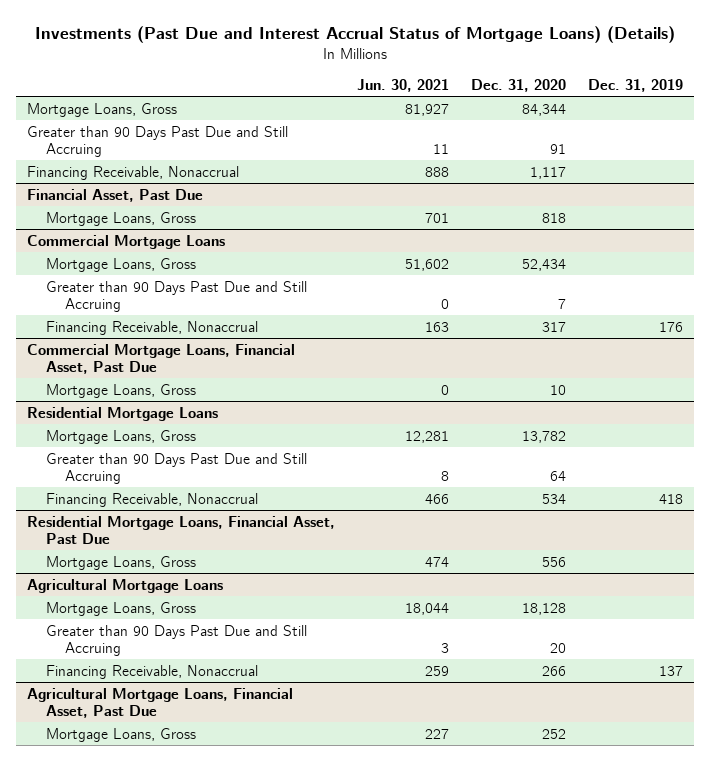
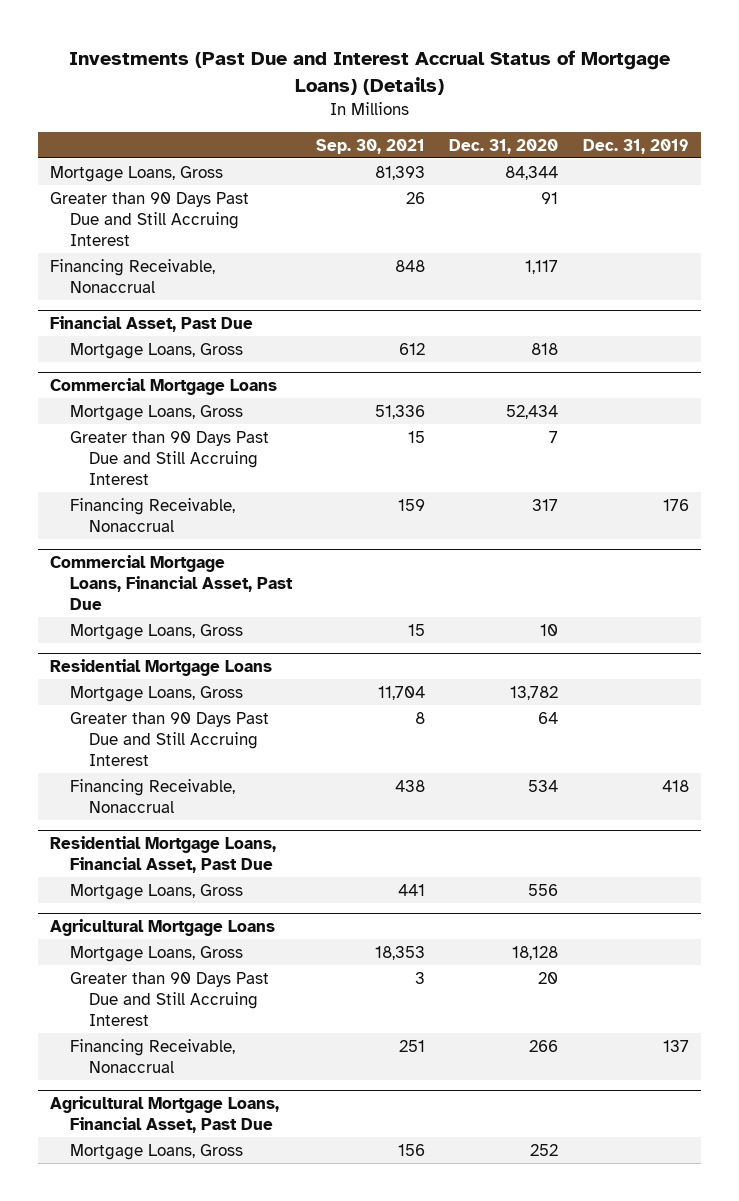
- | Jun. 30, 2021 | Dec. 31, 2020 | Dec. 31, 2019
+ | Sep. 30, 2021 | Dec. 31, 2020 | Dec. 31, 2019
- Greater than 90 Days Past Due and Still Accruing | 11 | 91 |
+ Greater than 90 Days Past Due and Still Accruing Interest | 26 | 91 |
@ Commercial Mortgage Loans
- Greater than 90 Days Past Due and Still Accruing | 0 | 7 |
+ Greater than 90 Days Past Due and Still Accruing Interest | 15 | 7 |
@ Residential Mortgage Loans
- Greater than 90 Days Past Due and Still Accruing | 8 | 64 |
+ Greater than 90 Days Past Due and Still Accruing Interest | 8 | 64 |
@ Agricultural Mortgage Loans
- Greater than 90 Days Past Due and Still Accruing | 3 | 20 |
+ Greater than 90 Days Past Due and Still Accruing Interest | 3 | 20 |

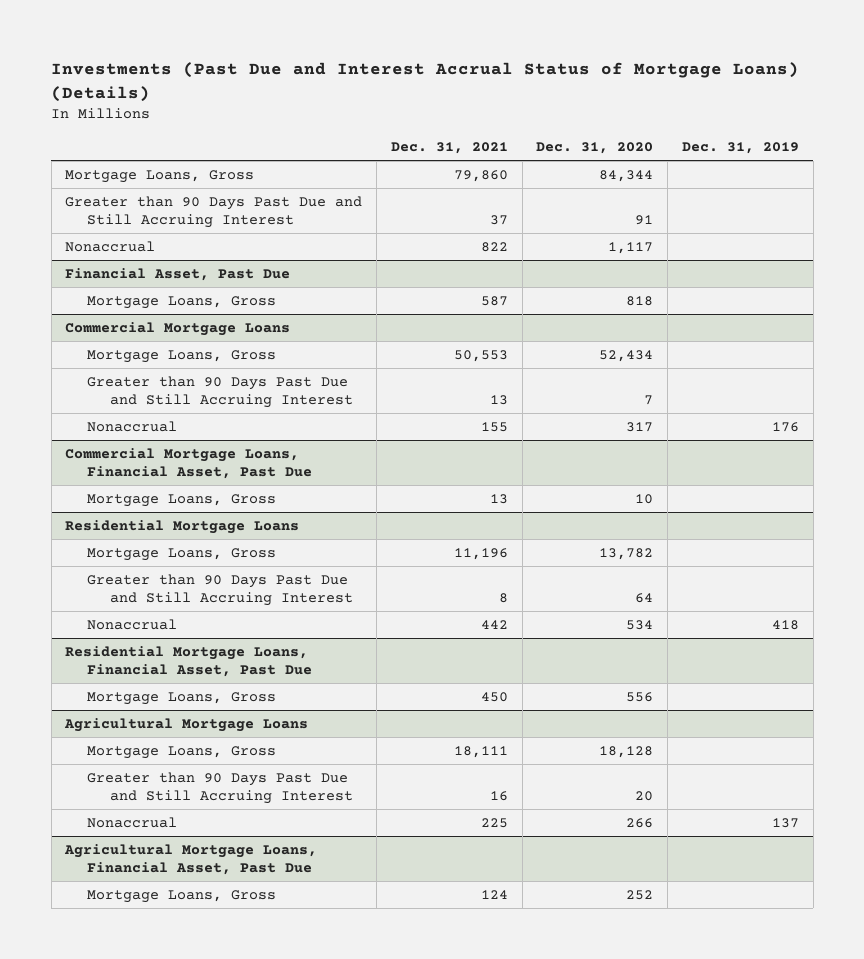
- | Sep. 30, 2021 | Dec. 31, 2020 | Dec. 31, 2019
+ | Dec. 31, 2021 | Dec. 31, 2020 | Dec. 31, 2019
- Financing Receivable, Nonaccrual | 848 | 1,117 |
+ Nonaccrual | 822 | 1,117 |
@ Commercial Mortgage Loans
- Financing Receivable, Nonaccrual | 159 | 317 | 176
+ Nonaccrual | 155 | 317 | 176
@ Residential Mortgage Loans
- Financing Receivable, Nonaccrual | 438 | 534 | 418
+ Nonaccrual | 442 | 534 | 418
@ Agricultural Mortgage Loans
- Financing Receivable, Nonaccrual | 251 | 266 | 137
+ Nonaccrual | 225 | 266 | 137

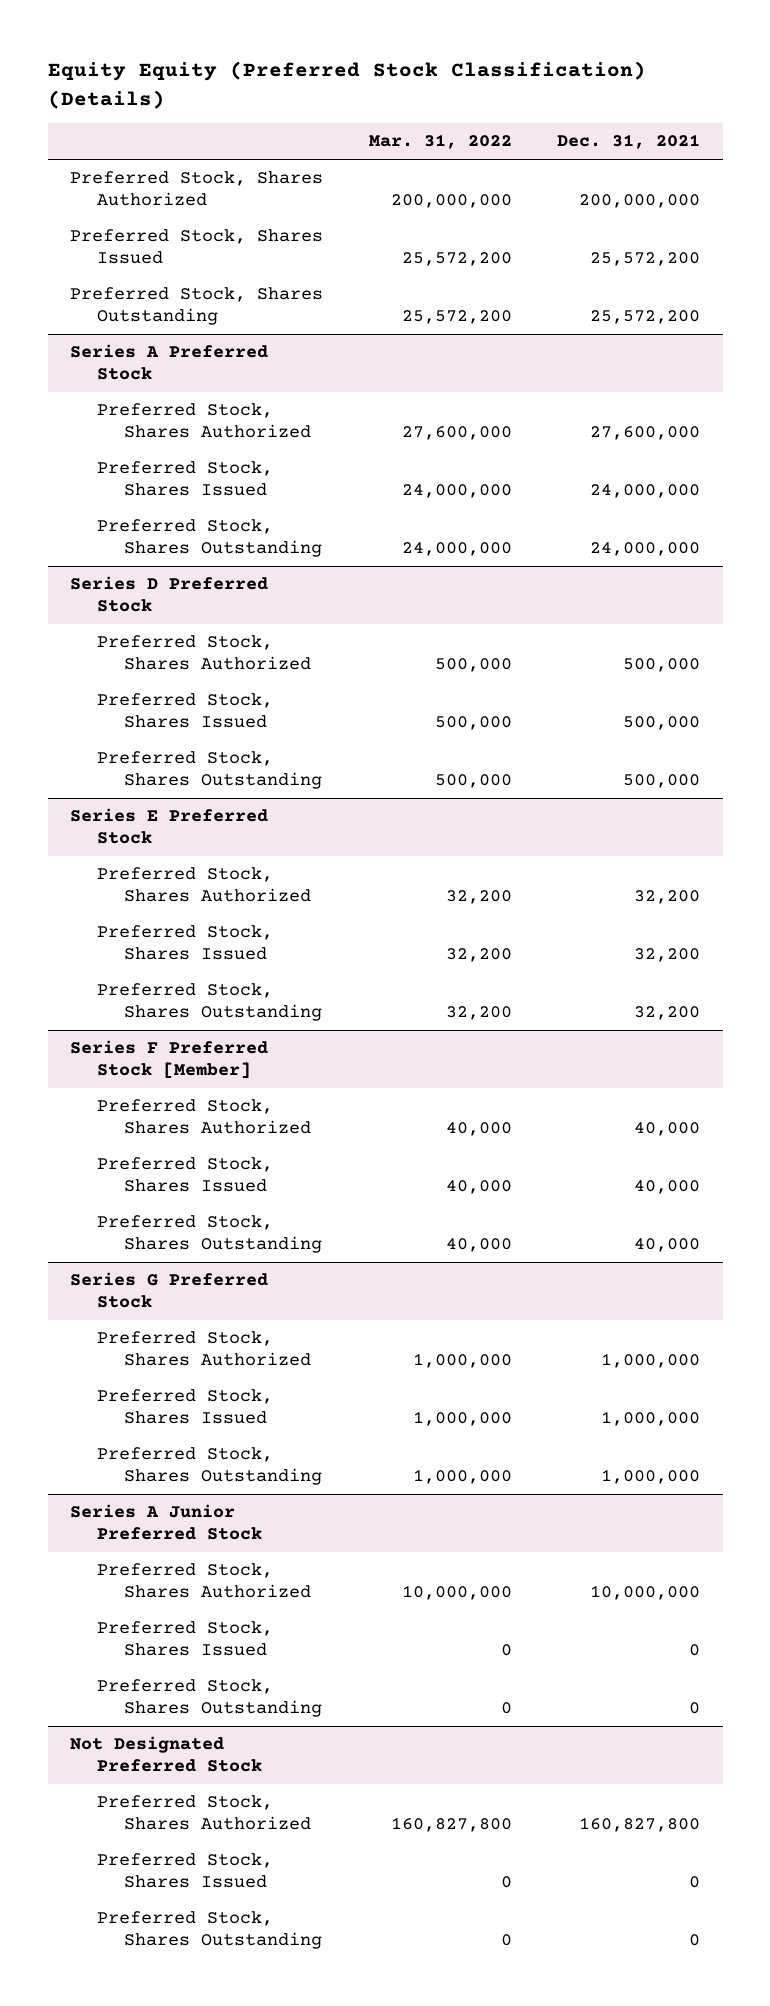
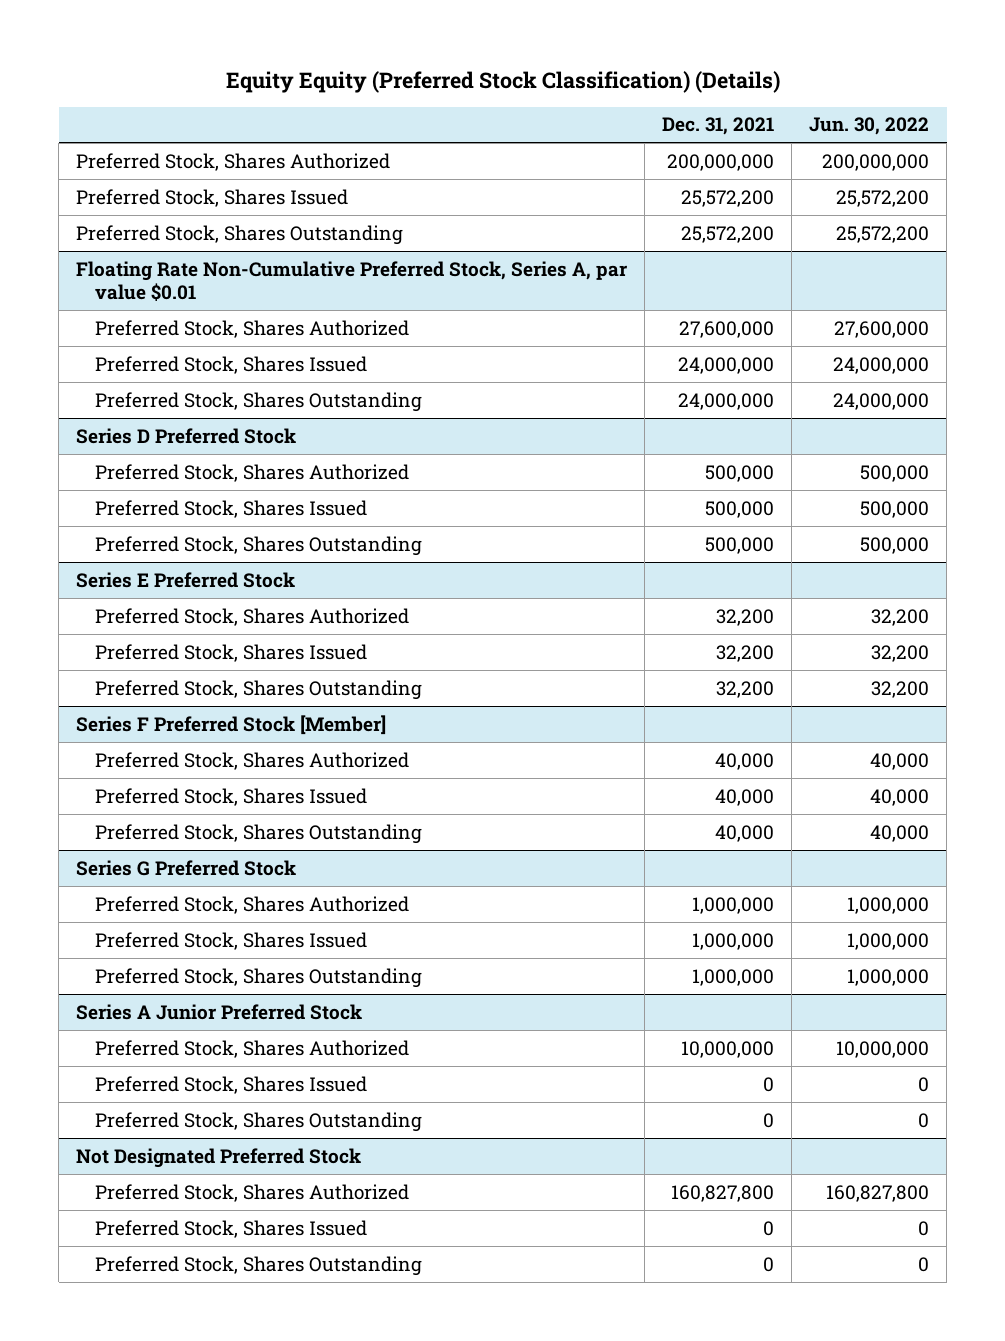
- | Mar. 31, 2022 | Dec. 31, 2021
+ | Dec. 31, 2021 | Jun. 30, 2022
- Series A Preferred Stock
+ Floating Rate Non-Cumulative Preferred Stock, Series A, par value $0.01

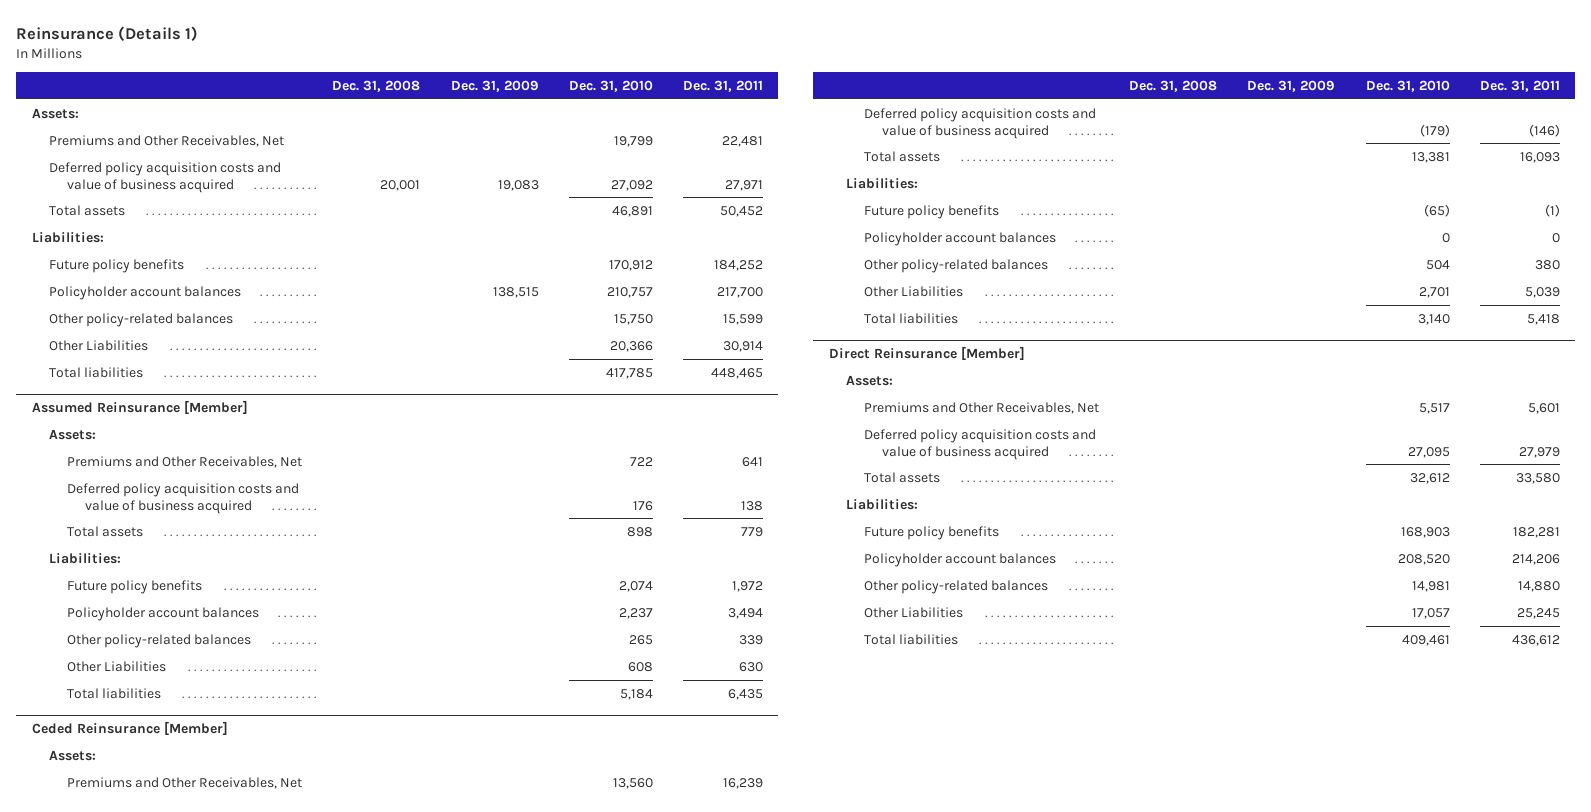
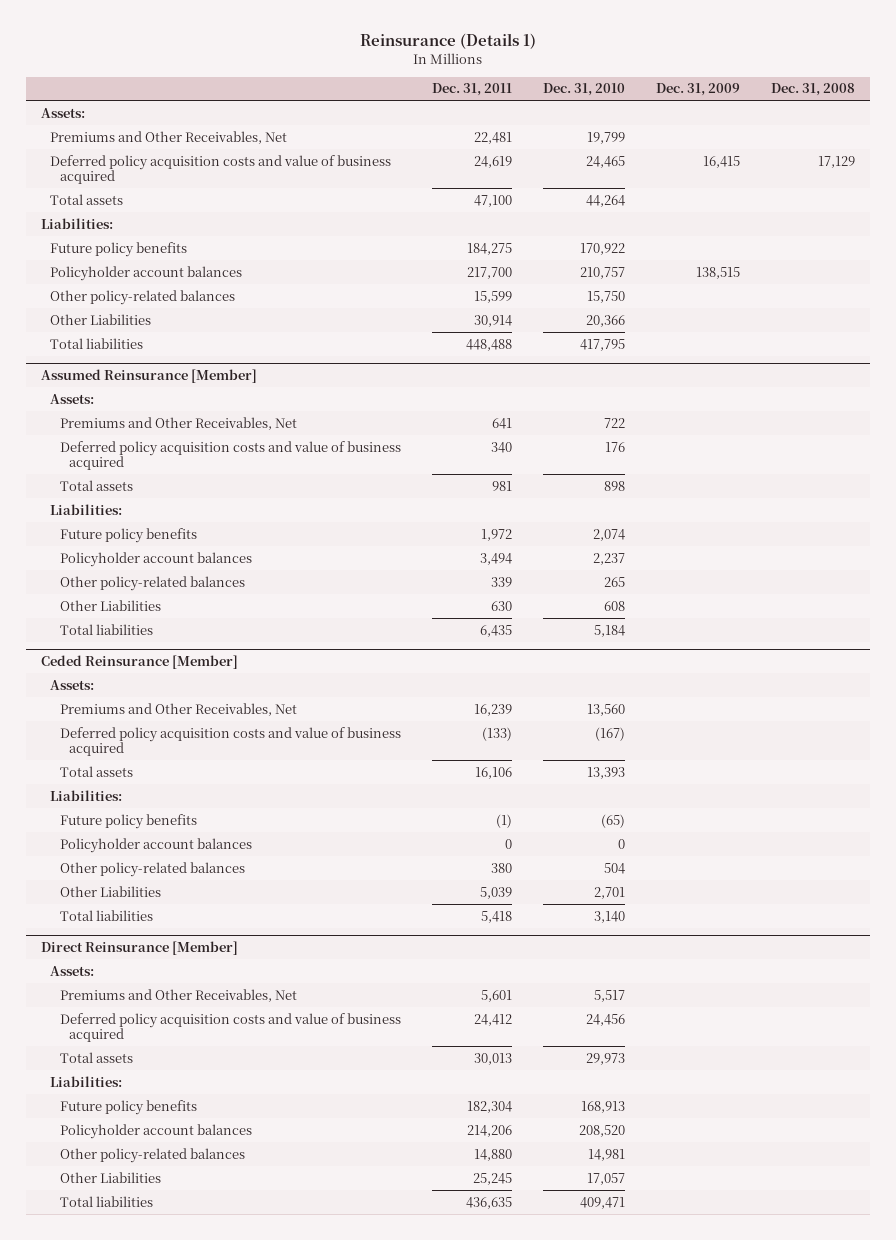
- | Dec. 31, 2008 | Dec. 31, 2009 | Dec. 31, 2010 | Dec. 31, 2011
+ | Dec. 31, 2011 | Dec. 31, 2010 | Dec. 31, 2009 | Dec. 31, 2008
- Deferred policy acquisition costs and value of business acquired | 20,001 | 19,083 | 27,092 | 27,971
- Total assets | | | 46,891 | 50,452
+ Deferred policy acquisition costs and value of business acquired | 24,619 | 24,465 | 16,415 | 17,129
+ Total assets | 47,100 | 44,264 | |
- Future policy benefits | | | 170,912 | 184,252
+ Future policy benefits | 184,275 | 170,922 | |
- Total liabilities | | | 417,785 | 448,465
+ Total liabilities | 448,488 | 417,795 | |
@ Assumed Reinsurance [Member]
- Deferred policy acquisition costs and value of business acquired | | | 176 | 138
- Total assets | | | 898 | 779
+ Deferred policy acquisition costs and value of business acquired | 340 | 176 | |
+ Total assets | 981 | 898 | |
@ Ceded Reinsurance [Member]
- Deferred policy acquisition costs and value of business acquired | | | (179) | (146)
- Total assets | | | 13,381 | 16,093
+ Deferred policy acquisition costs and value of business acquired | (133) | (167) | |
+ Total assets | 16,106 | 13,393 | |
@ Direct Reinsurance [Member]
- Deferred policy acquisition costs and value of business acquired | | | 27,095 | 27,979
- Total assets | | | 32,612 | 33,580
+ Deferred policy acquisition costs and value of business acquired | 24,412 | 24,456 | |
+ Total assets | 30,013 | 29,973 | |
- Future policy benefits | | | 168,903 | 182,281
+ Future policy benefits | 182,304 | 168,913 | |
- Total liabilities | | | 409,461 | 436,612
+ Total liabilities | 436,635 | 409,471 | |

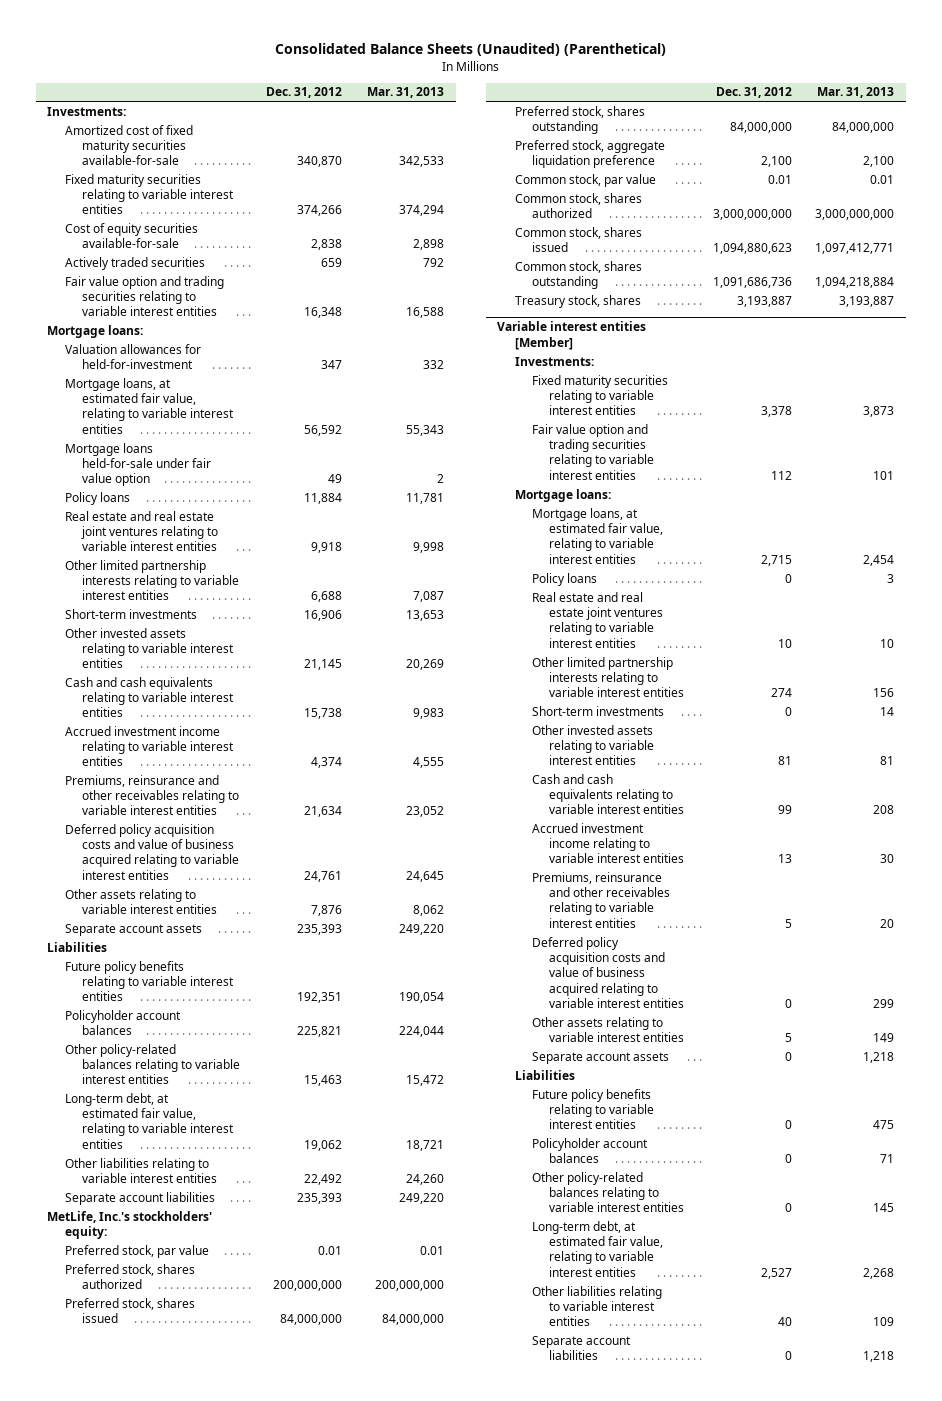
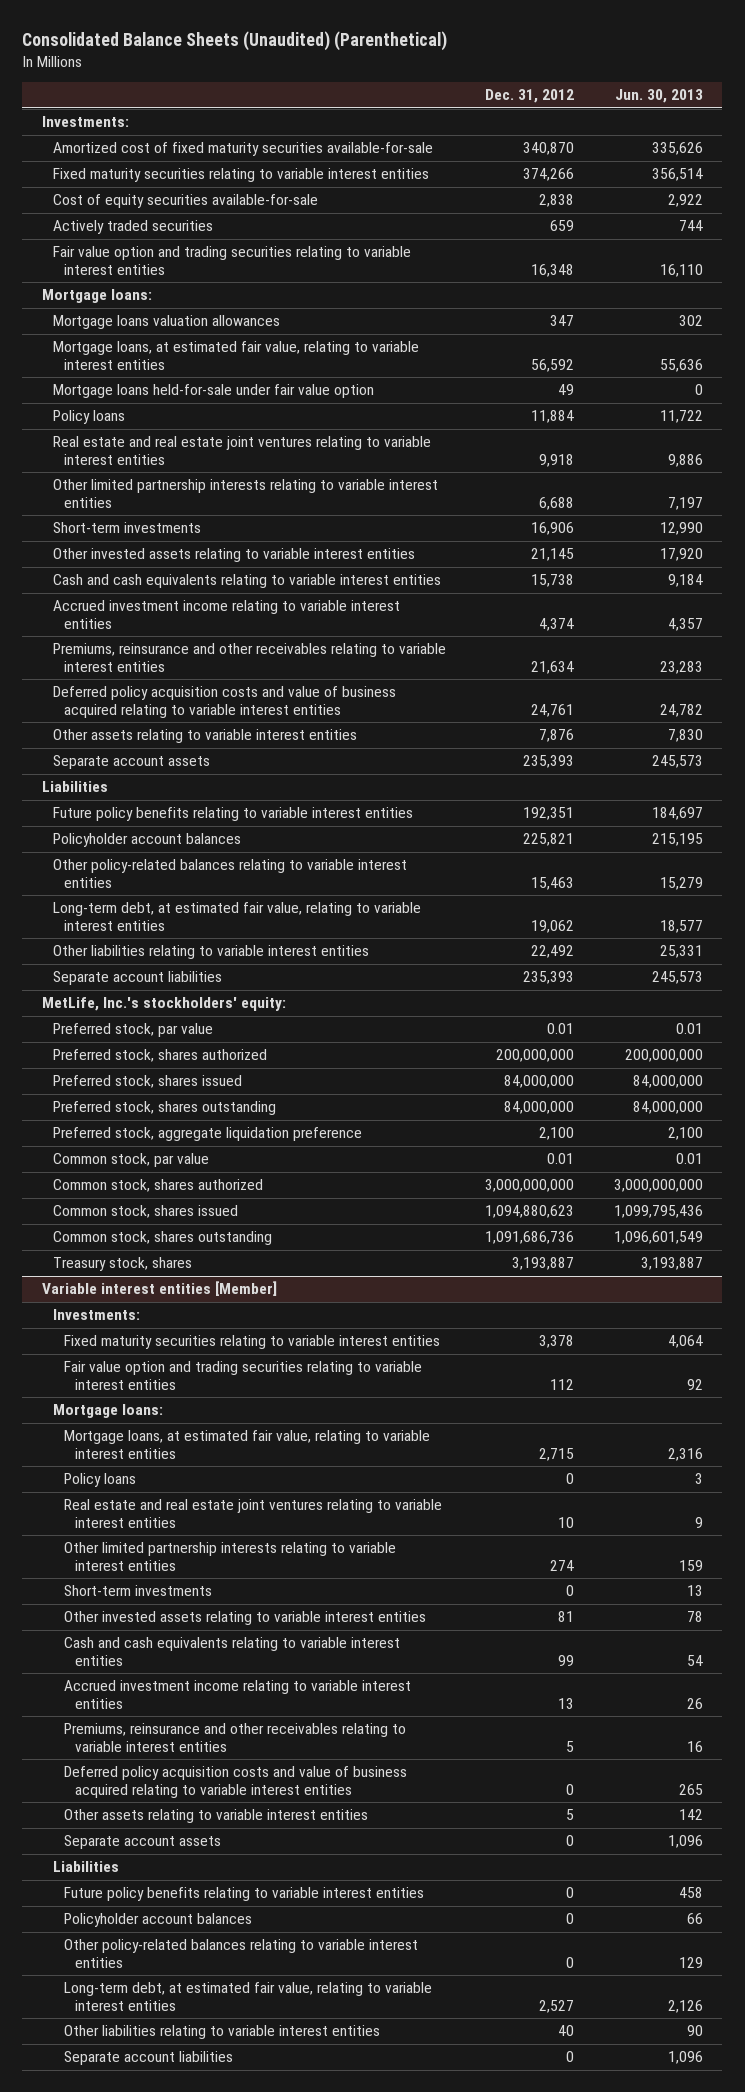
- | Dec. 31, 2012 | Mar. 31, 2013
+ | Dec. 31, 2012 | Jun. 30, 2013
- Valuation allowances for held-for-investment | 347 | 332
+ Mortgage loans valuation allowances | 347 | 302

